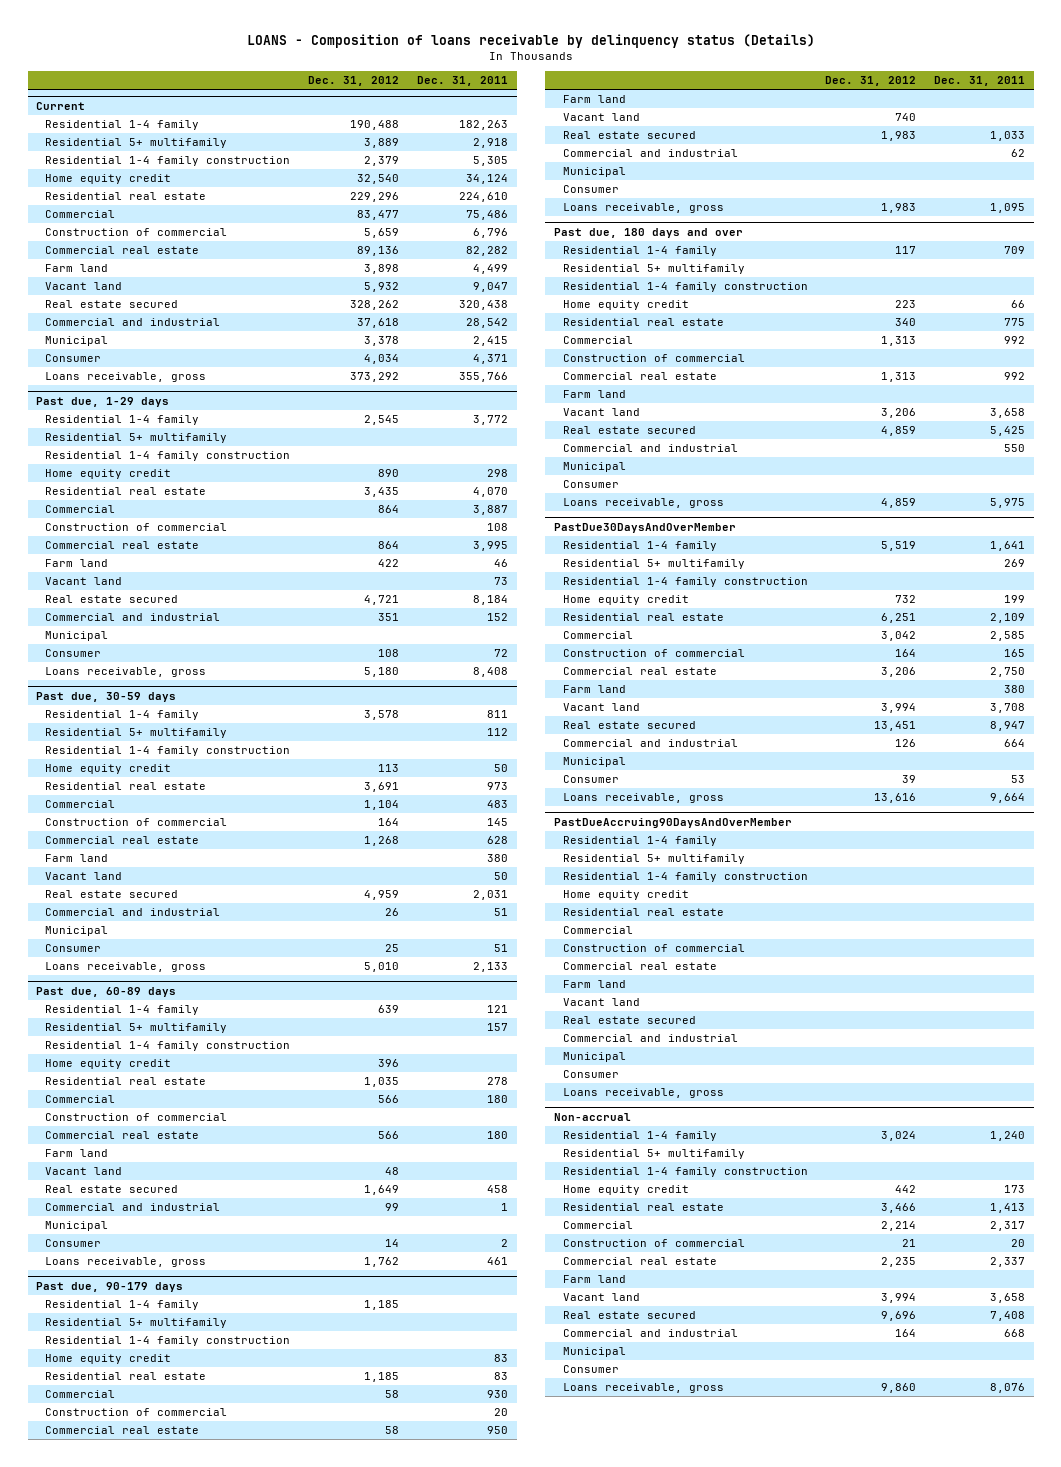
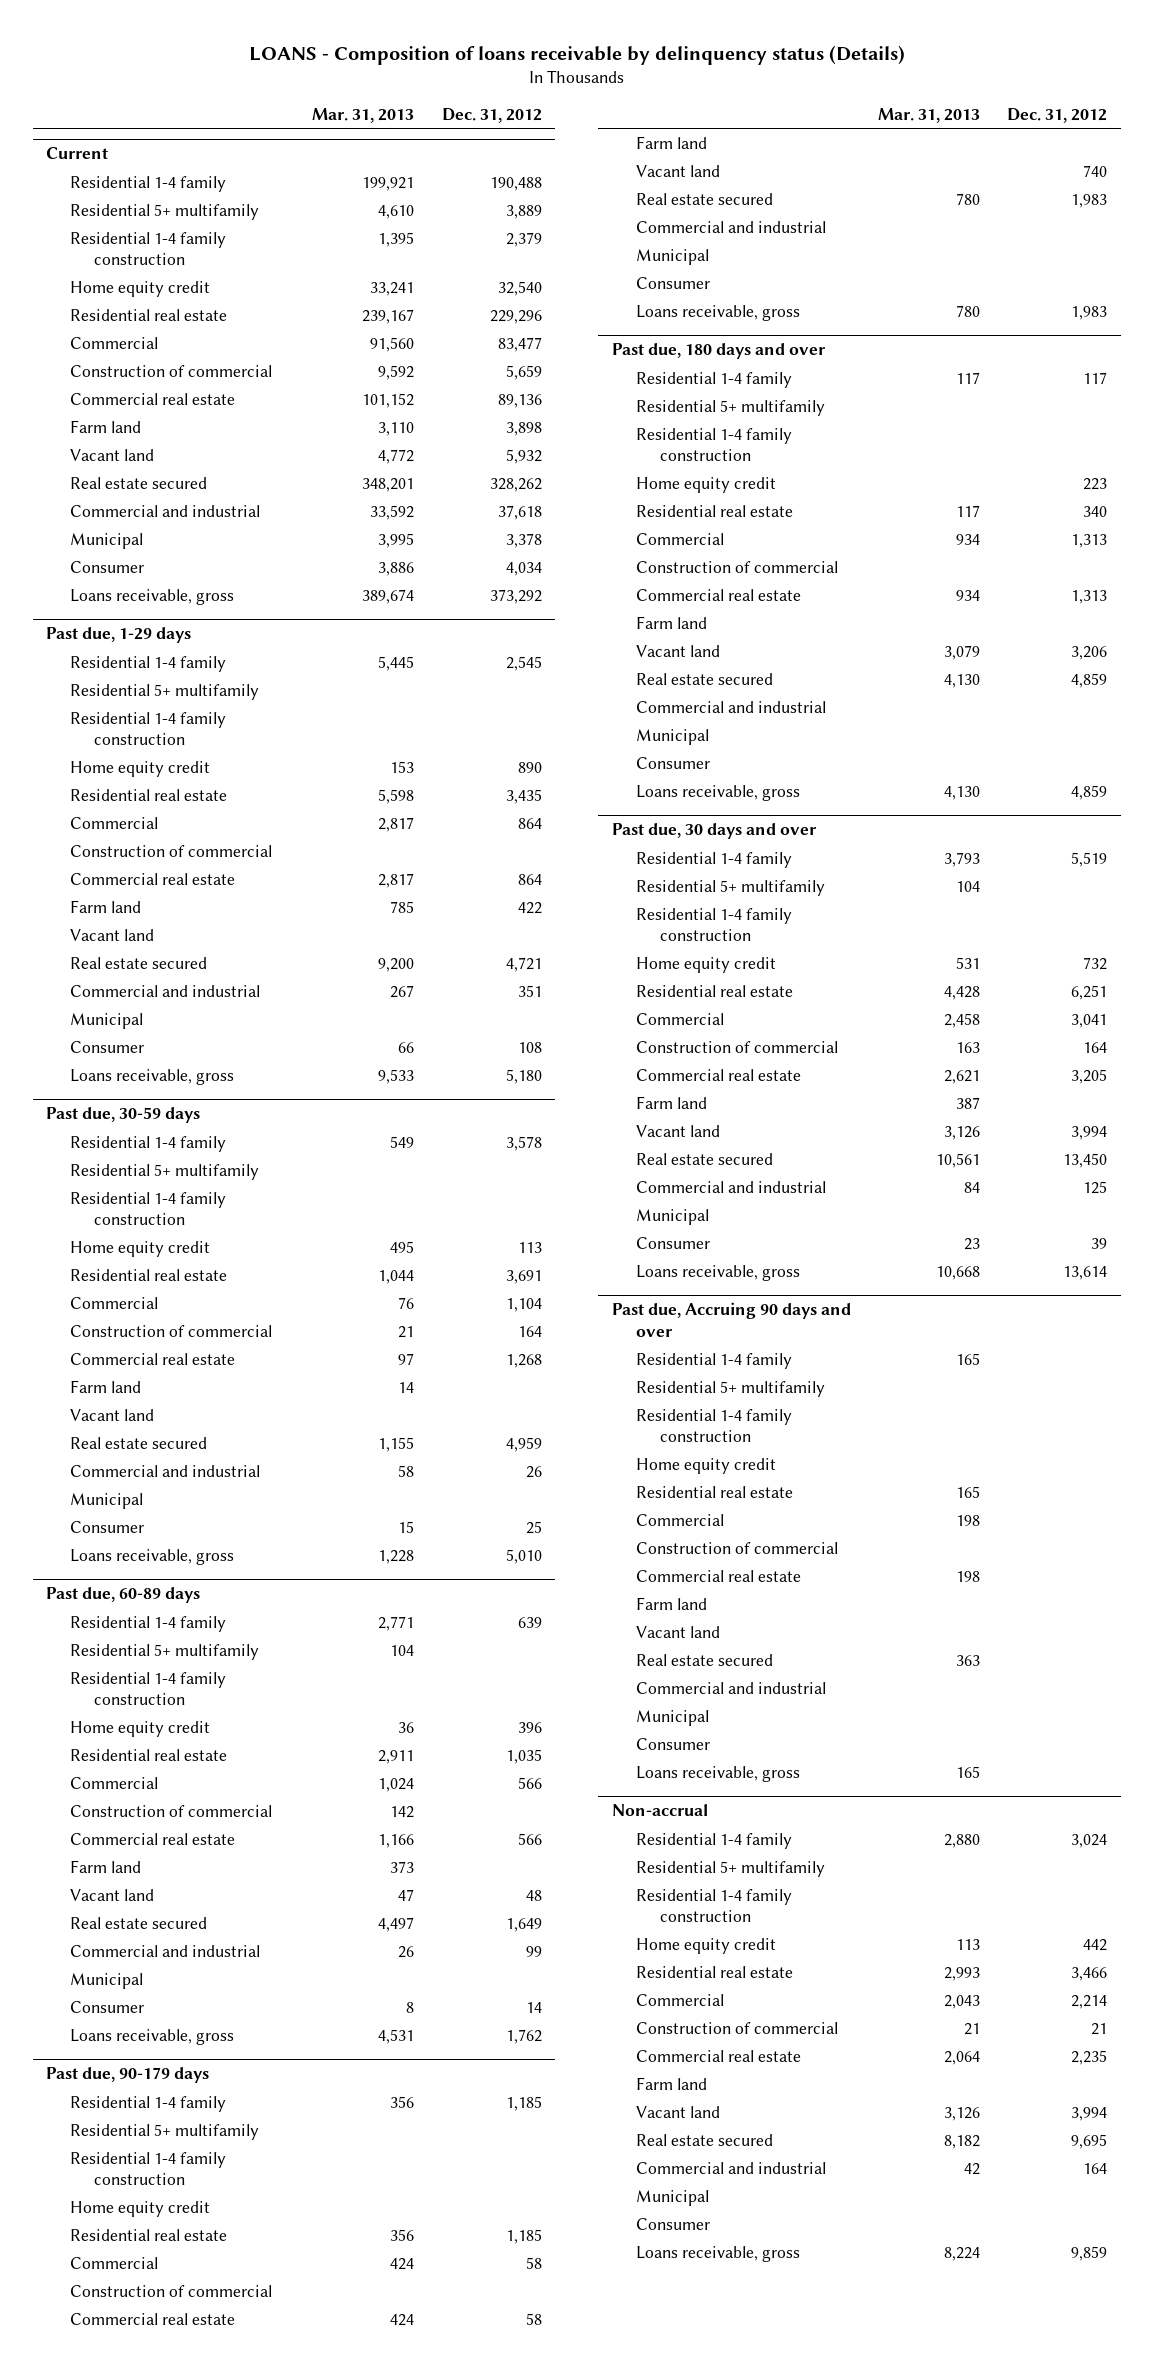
- | Dec. 31, 2012 | Dec. 31, 2011
+ | Mar. 31, 2013 | Dec. 31, 2012
- PastDue30DaysAndOverMember
+ Past due, 30 days and over
- Commercial | 3,042 | 2,585
+ Commercial | 2,458 | 3,041
- Commercial real estate | 3,206 | 2,750
+ Commercial real estate | 2,621 | 3,205
- Real estate secured | 13,451 | 8,947
- Commercial and industrial | 126 | 664
+ Real estate secured | 10,561 | 13,450
+ Commercial and industrial | 84 | 125
- Loans receivable, gross | 13,616 | 9,664
- PastDueAccruing90DaysAndOverMember
+ Loans receivable, gross | 10,668 | 13,614
+ Past due, Accruing 90 days and over
@ Non-accrual
- Real estate secured | 9,696 | 7,408
+ Real estate secured | 8,182 | 9,695
- Loans receivable, gross | 9,860 | 8,076
+ Loans receivable, gross | 8,224 | 9,859

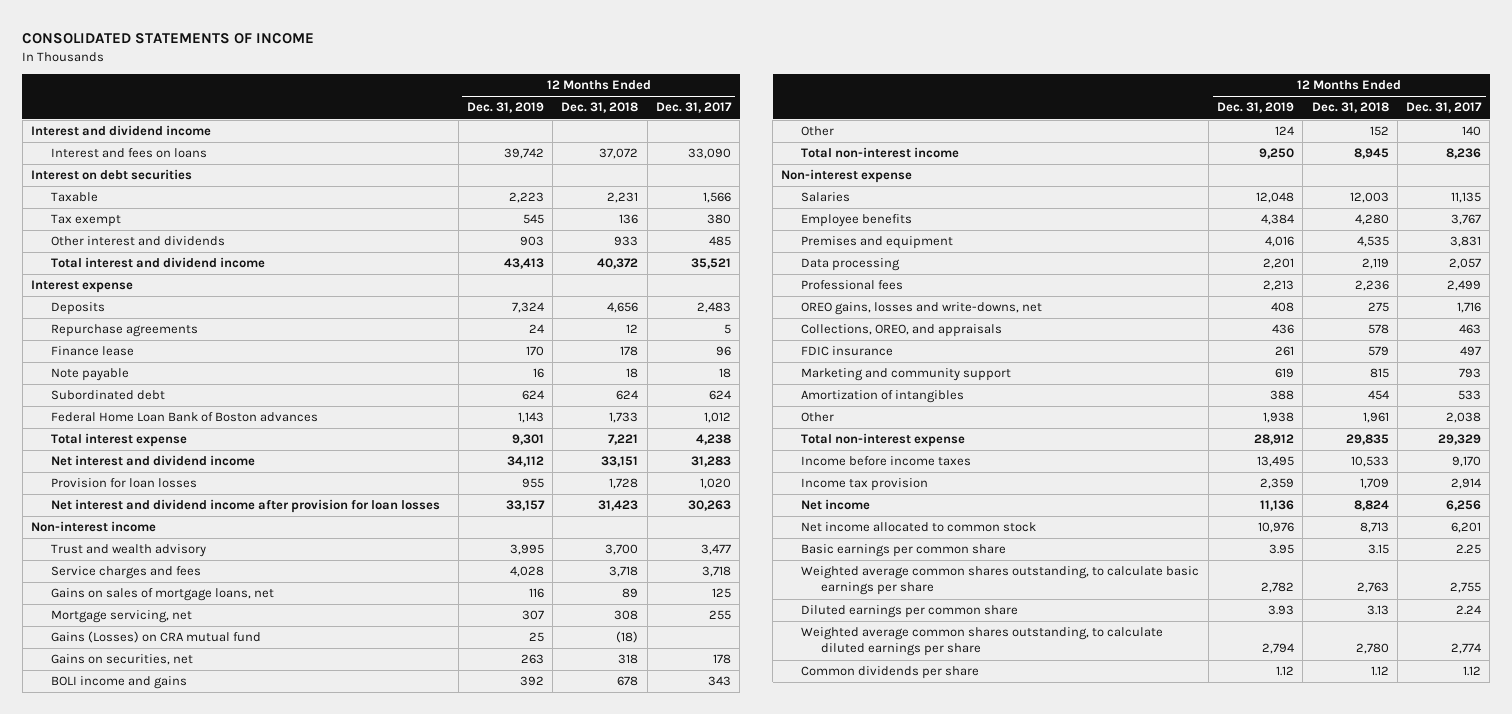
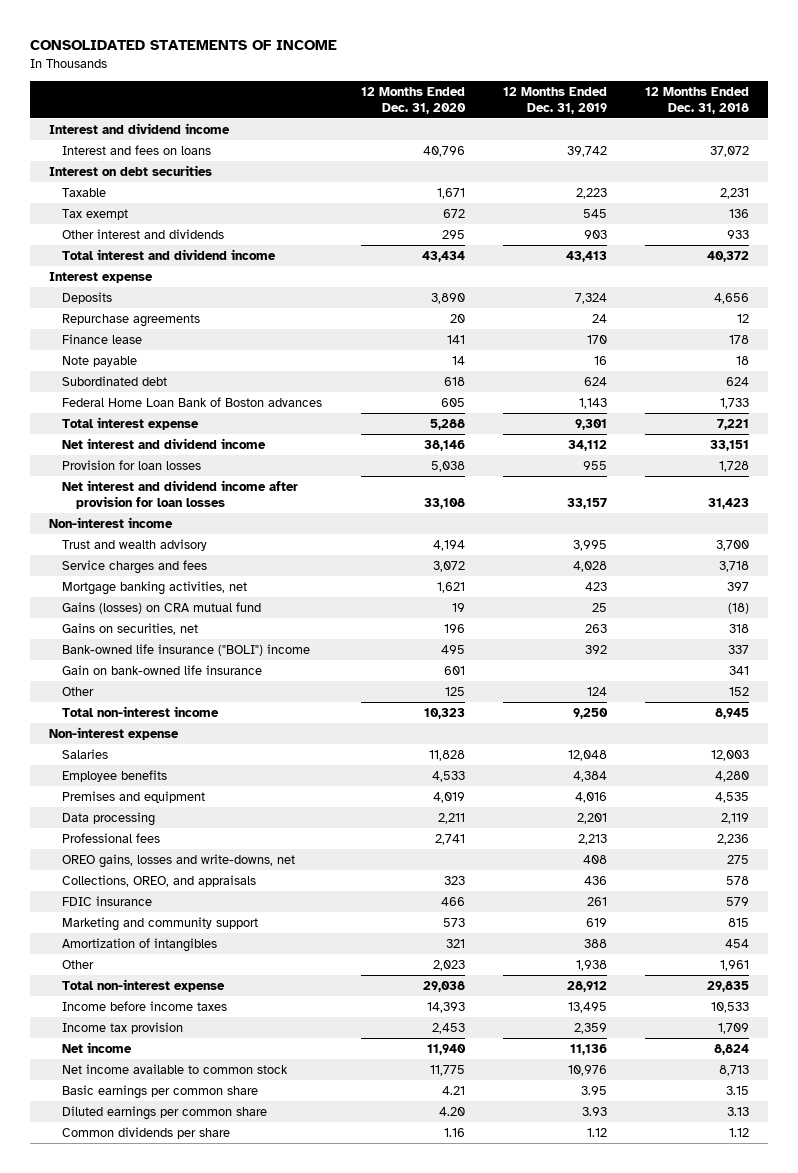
- | 12 Months Ended Dec. 31, 2019 | 12 Months Ended Dec. 31, 2018 | 12 Months Ended Dec. 31, 2017
+ | 12 Months Ended Dec. 31, 2020 | 12 Months Ended Dec. 31, 2019 | 12 Months Ended Dec. 31, 2018
- Gains on sales of mortgage loans, net | 116 | 89 | 125
- Mortgage servicing, net | 307 | 308 | 255
- Gains (Losses) on CRA mutual fund | 25 | (18) |
+ Mortgage banking activities, net | 1,621 | 423 | 397
+ Gains (losses) on CRA mutual fund | 19 | 25 | (18)
- BOLI income and gains | 392 | 678 | 343
+ Bank-owned life insurance ("BOLI") income | 495 | 392 | 337
+ Gain on bank-owned life insurance | 601 | | 341
- Net income allocated to common stock | 10,976 | 8,713 | 6,201
+ Net income available to common stock | 11,775 | 10,976 | 8,713
- Weighted average common shares outstanding, to calculate basic earnings per share | 2,782 | 2,763 | 2,755
- Weighted average common shares outstanding, to calculate diluted earnings per share | 2,794 | 2,780 | 2,774

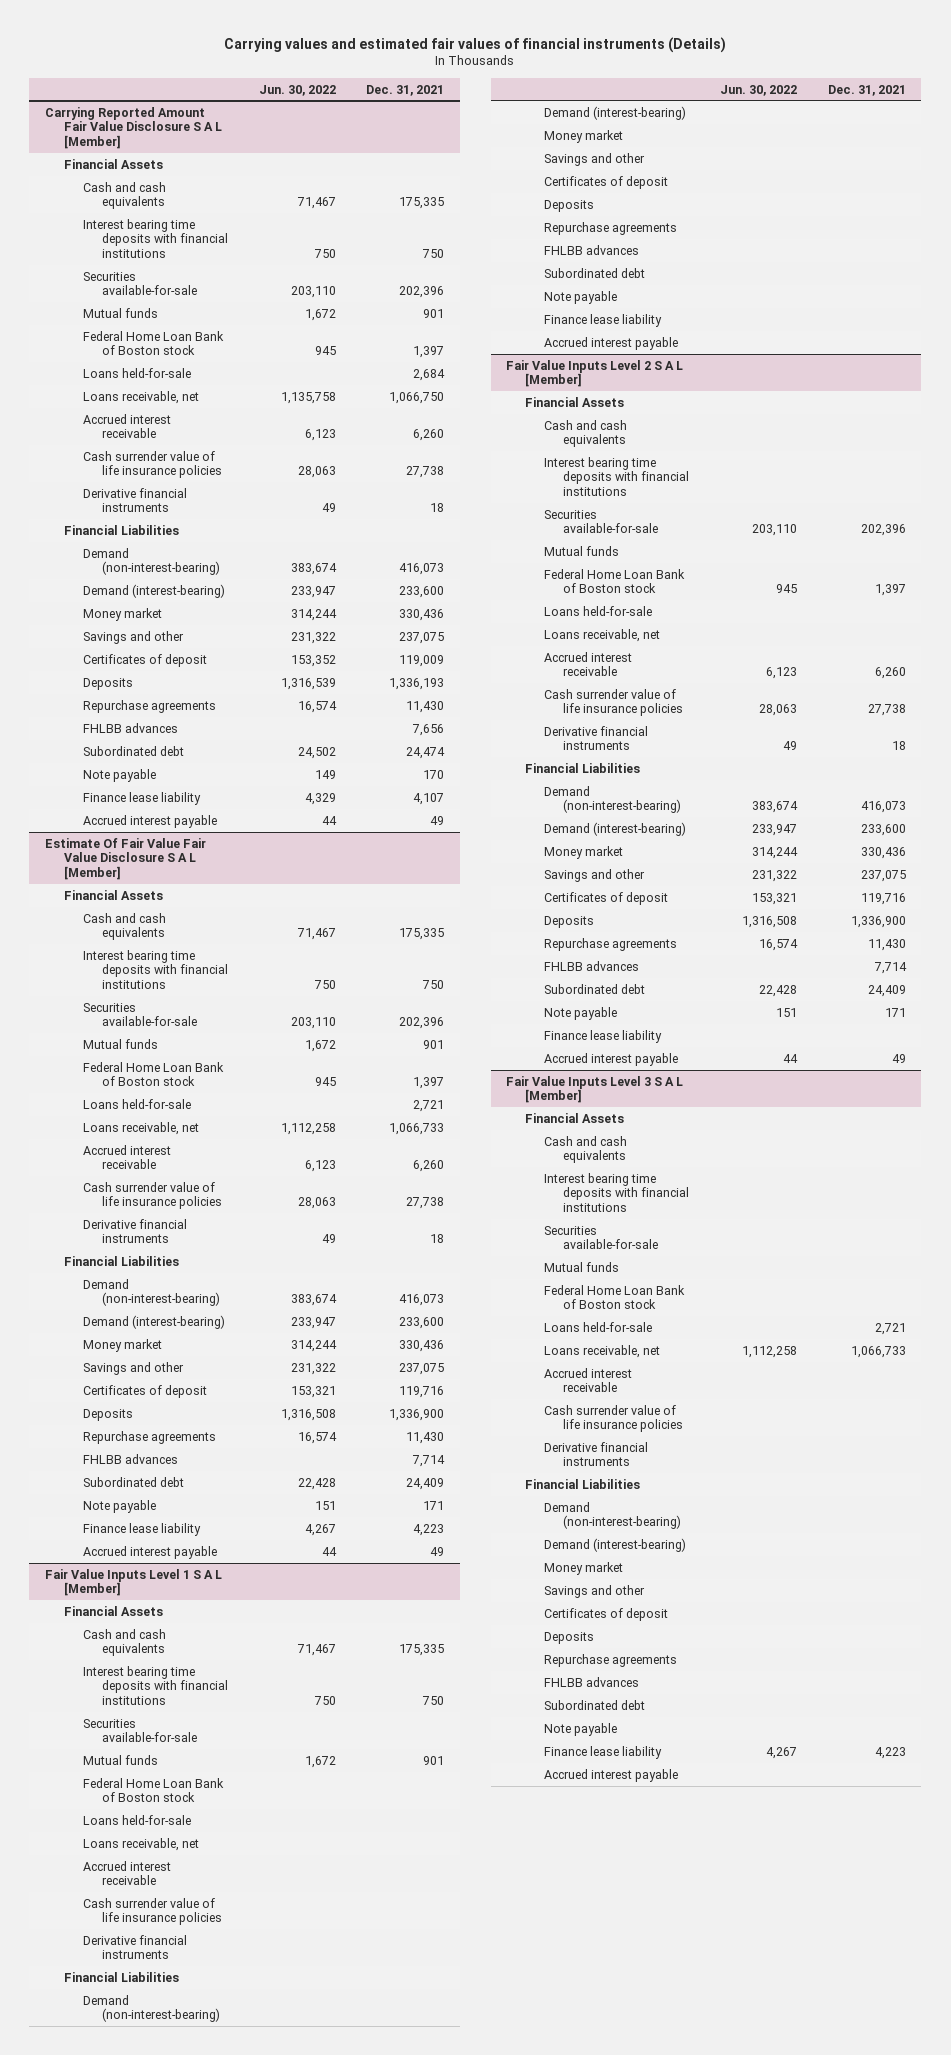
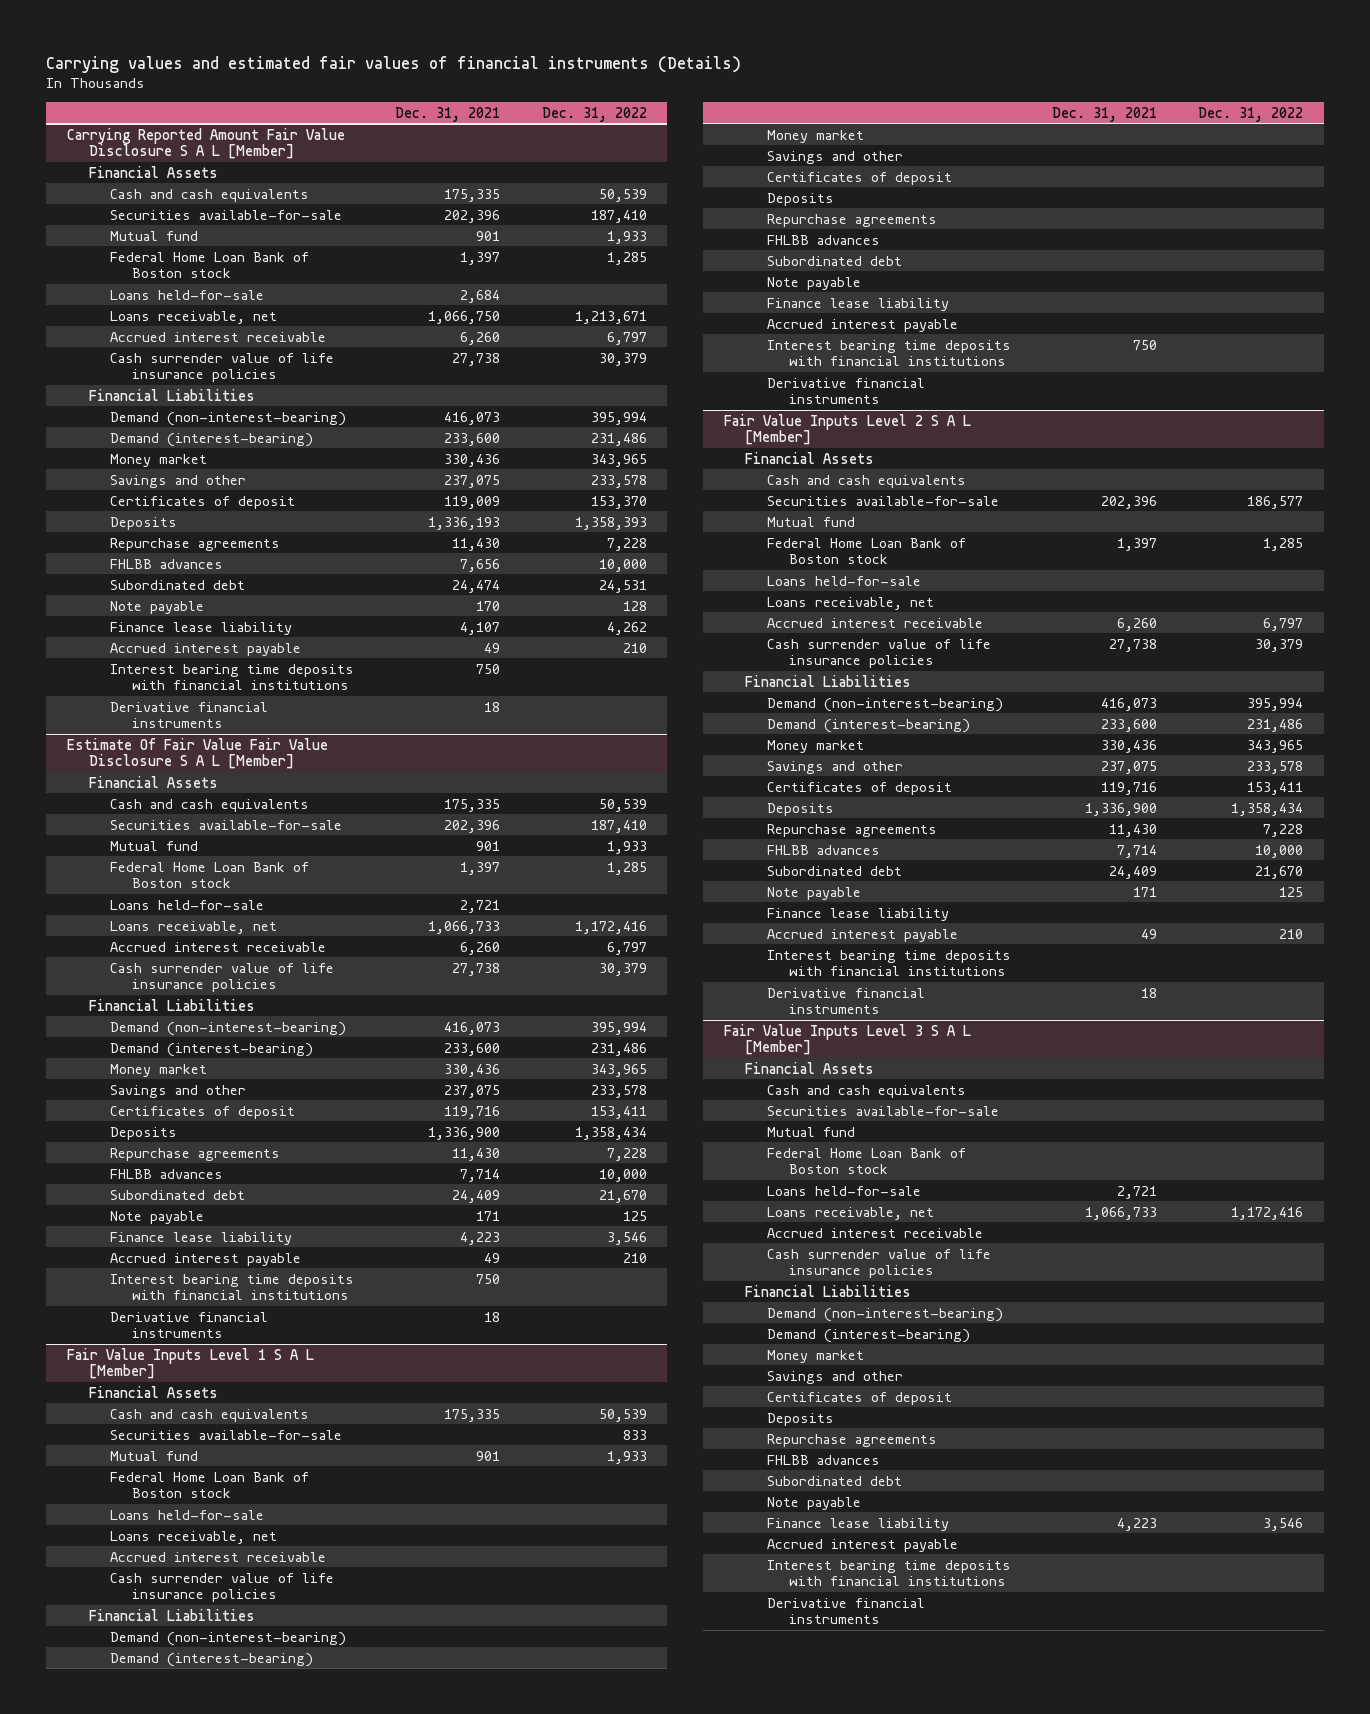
- | Jun. 30, 2022 | Dec. 31, 2021
+ | Dec. 31, 2021 | Dec. 31, 2022
@ Carrying Reported Amount Fair Value Disclosure S A L [Member]
- Mutual funds | 1,672 | 901
+ Mutual fund | 901 | 1,933
moved down: Interest bearing time deposits with financial institutions | 750 |
moved down: Derivative financial instruments | 18 |
@ Estimate Of Fair Value Fair Value Disclosure S A L [Member]
- Mutual funds | 1,672 | 901
+ Mutual fund | 901 | 1,933
moved down: Interest bearing time deposits with financial institutions | 750 |
moved down: Derivative financial instruments | 18 |
@ Fair Value Inputs Level 1 S A L [Member]
- Mutual funds | 1,672 | 901
+ Mutual fund | 901 | 1,933
moved down: Interest bearing time deposits with financial institutions | 750 |
moved down: Derivative financial instruments
@ Fair Value Inputs Level 2 S A L [Member]
- Mutual funds
+ Mutual fund
moved down: Interest bearing time deposits with financial institutions
moved down: Derivative financial instruments | 18 |
@ Fair Value Inputs Level 3 S A L [Member]
- Mutual funds
+ Mutual fund
moved down: Interest bearing time deposits with financial institutions
moved down: Derivative financial instruments

